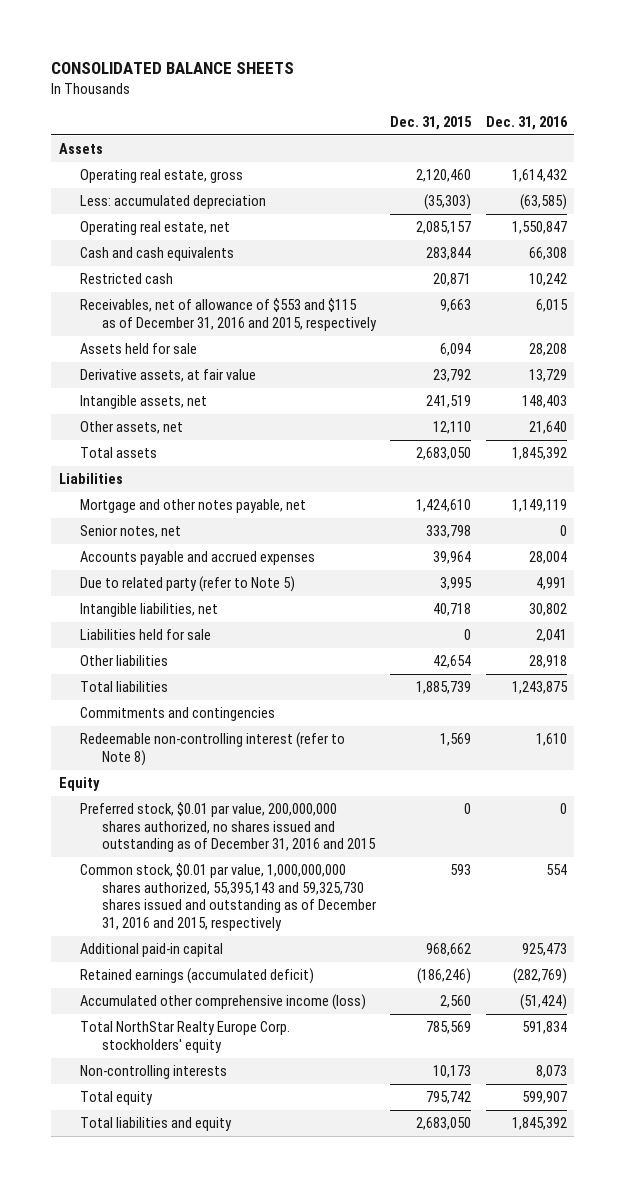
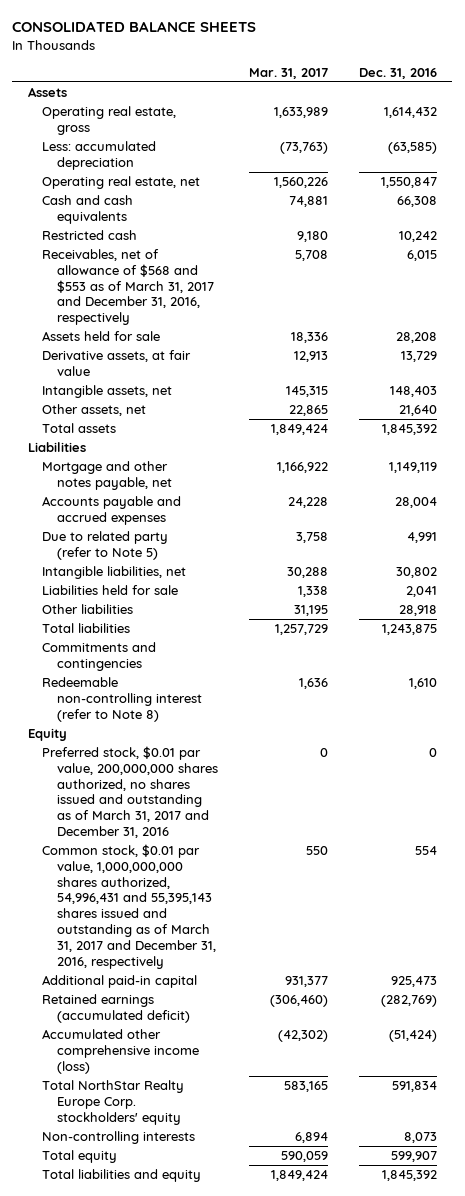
- | Dec. 31, 2015 | Dec. 31, 2016
+ | Mar. 31, 2017 | Dec. 31, 2016
- Receivables, net of allowance of $553 and $115 as of December 31, 2016 and 2015, respectively | 9,663 | 6,015
+ Receivables, net of allowance of $568 and $553 as of March 31, 2017 and December 31, 2016, respectively | 5,708 | 6,015
- Senior notes, net | 333,798 | 0
- Preferred stock, $0.01 par value, 200,000,000 shares authorized, no shares issued and outstanding as of December 31, 2016 and 2015 | 0 | 0
- Common stock, $0.01 par value, 1,000,000,000 shares authorized, 55,395,143 and 59,325,730 shares issued and outstanding as of December 31, 2016 and 2015, respectively | 593 | 554
+ Preferred stock, $0.01 par value, 200,000,000 shares authorized, no shares issued and outstanding as of March 31, 2017 and December 31, 2016 | 0 | 0
+ Common stock, $0.01 par value, 1,000,000,000 shares authorized, 54,996,431 and 55,395,143 shares issued and outstanding as of March 31, 2017 and December 31, 2016, respectively | 550 | 554

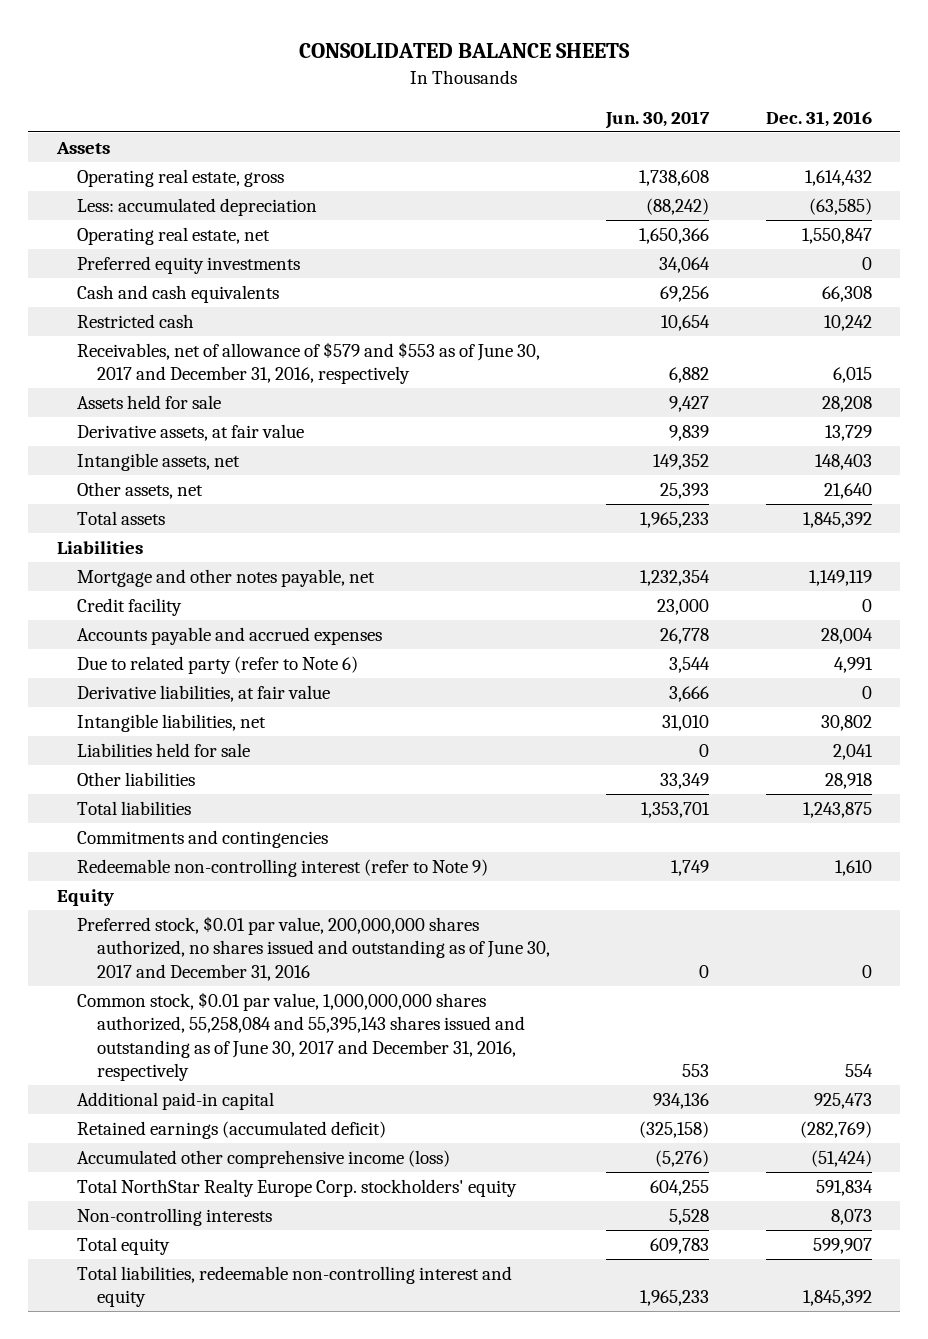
- | Mar. 31, 2017 | Dec. 31, 2016
+ | Jun. 30, 2017 | Dec. 31, 2016
+ Preferred equity investments | 34,064 | 0
- Receivables, net of allowance of $568 and $553 as of March 31, 2017 and December 31, 2016, respectively | 5,708 | 6,015
+ Receivables, net of allowance of $579 and $553 as of June 30, 2017 and December 31, 2016, respectively | 6,882 | 6,015
+ Credit facility | 23,000 | 0
- Due to related party (refer to Note 5) | 3,758 | 4,991
+ Due to related party (refer to Note 6) | 3,544 | 4,991
+ Derivative liabilities, at fair value | 3,666 | 0
- Redeemable non-controlling interest (refer to Note 8) | 1,636 | 1,610
+ Redeemable non-controlling interest (refer to Note 9) | 1,749 | 1,610
- Preferred stock, $0.01 par value, 200,000,000 shares authorized, no shares issued and outstanding as of March 31, 2017 and December 31, 2016 | 0 | 0
- Common stock, $0.01 par value, 1,000,000,000 shares authorized, 54,996,431 and 55,395,143 shares issued and outstanding as of March 31, 2017 and December 31, 2016, respectively | 550 | 554
+ Preferred stock, $0.01 par value, 200,000,000 shares authorized, no shares issued and outstanding as of June 30, 2017 and December 31, 2016 | 0 | 0
+ Common stock, $0.01 par value, 1,000,000,000 shares authorized, 55,258,084 and 55,395,143 shares issued and outstanding as of June 30, 2017 and December 31, 2016, respectively | 553 | 554
- Total liabilities and equity | 1,849,424 | 1,845,392
+ Total liabilities, redeemable non-controlling interest and equity | 1,965,233 | 1,845,392

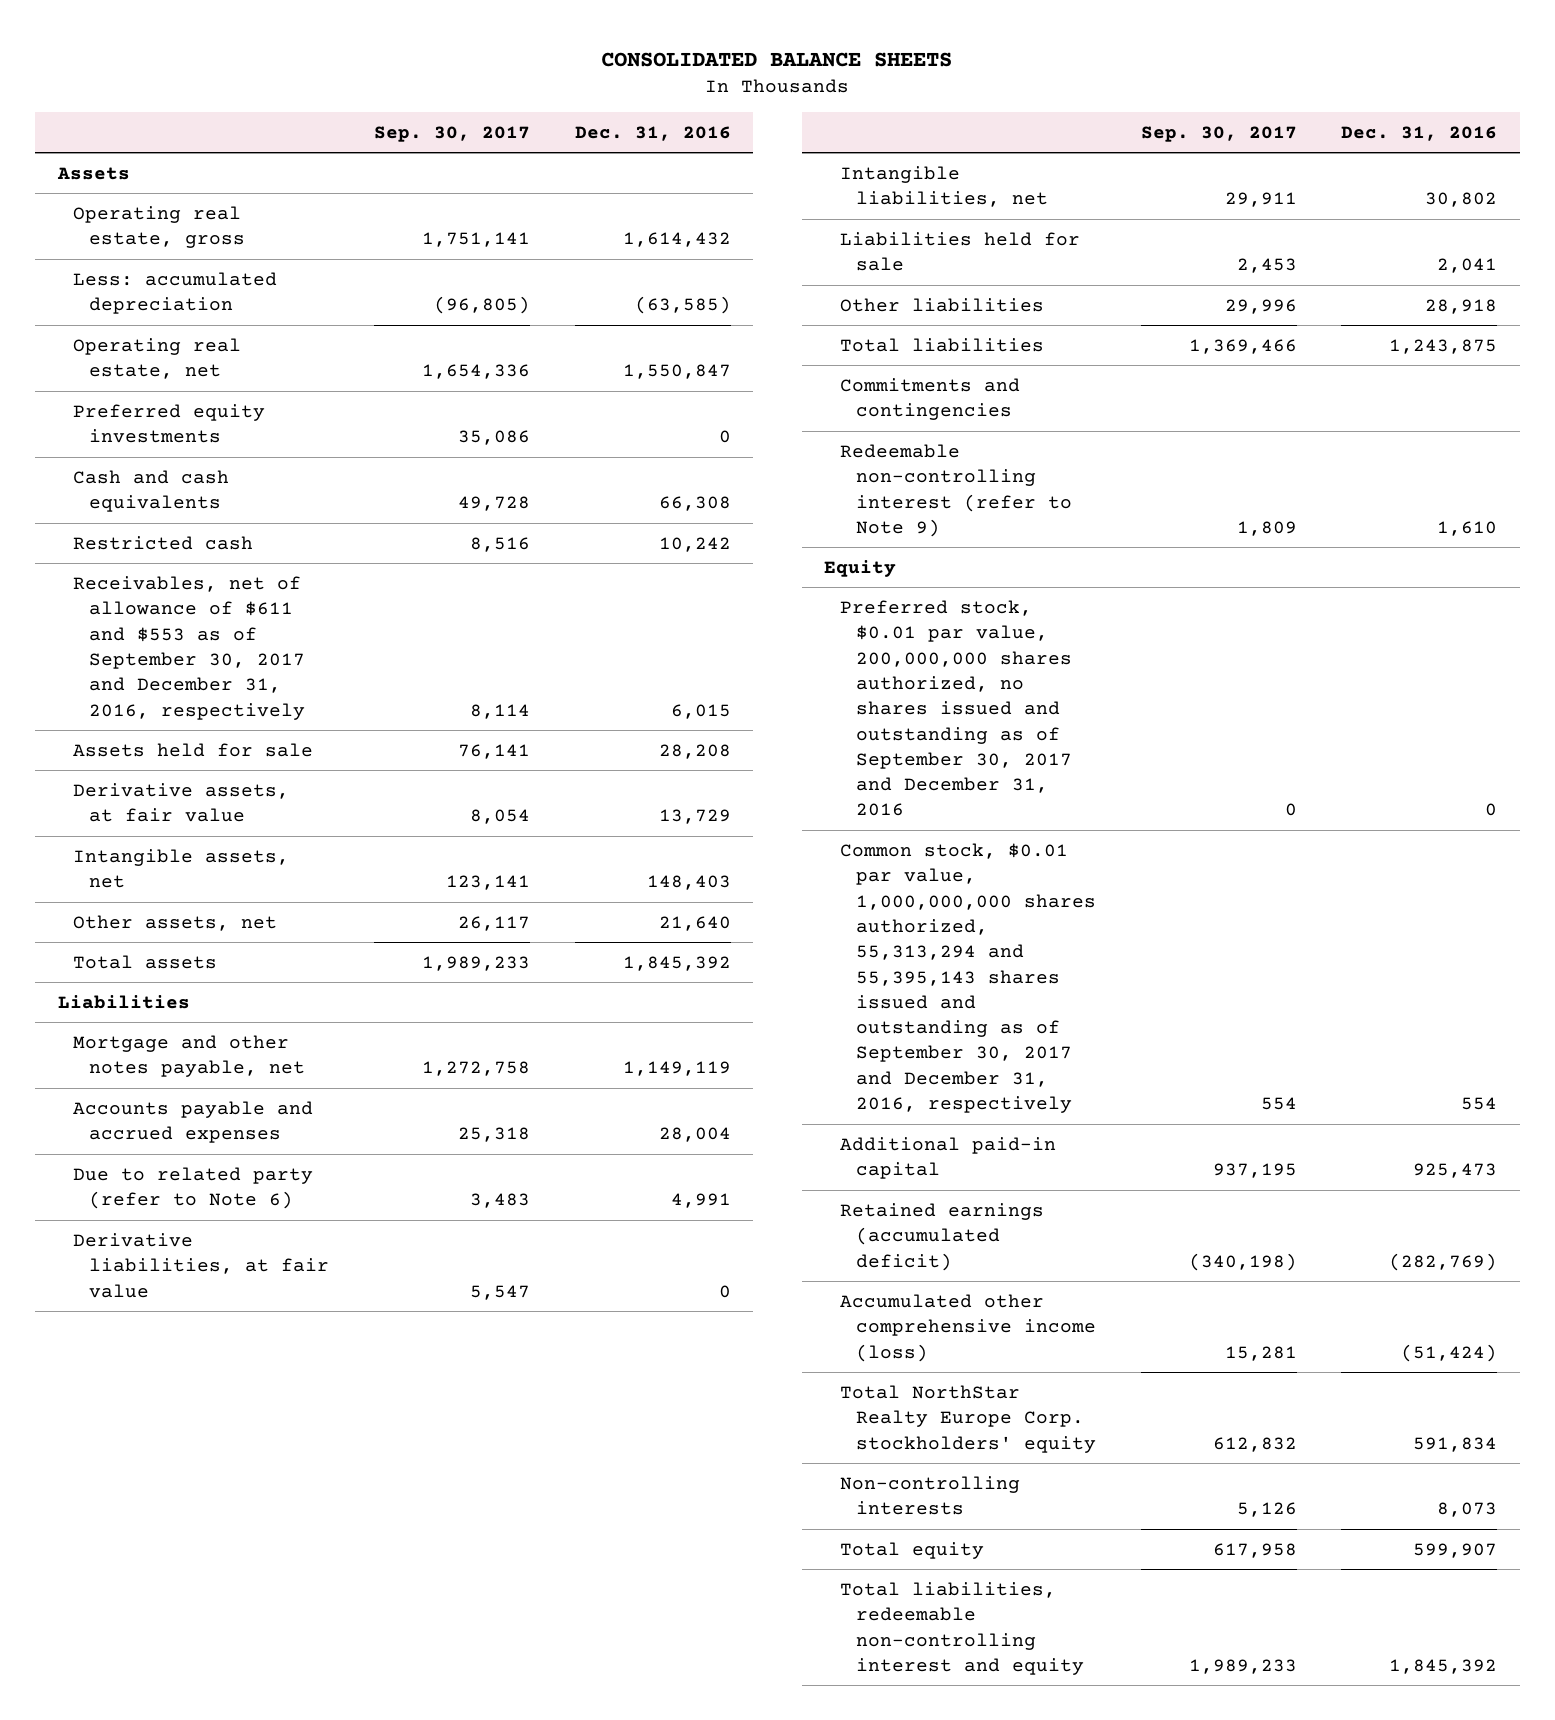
- | Jun. 30, 2017 | Dec. 31, 2016
+ | Sep. 30, 2017 | Dec. 31, 2016
- Receivables, net of allowance of $579 and $553 as of June 30, 2017 and December 31, 2016, respectively | 6,882 | 6,015
+ Receivables, net of allowance of $611 and $553 as of September 30, 2017 and December 31, 2016, respectively | 8,114 | 6,015
- Credit facility | 23,000 | 0
- Preferred stock, $0.01 par value, 200,000,000 shares authorized, no shares issued and outstanding as of June 30, 2017 and December 31, 2016 | 0 | 0
- Common stock, $0.01 par value, 1,000,000,000 shares authorized, 55,258,084 and 55,395,143 shares issued and outstanding as of June 30, 2017 and December 31, 2016, respectively | 553 | 554
+ Preferred stock, $0.01 par value, 200,000,000 shares authorized, no shares issued and outstanding as of September 30, 2017 and December 31, 2016 | 0 | 0
+ Common stock, $0.01 par value, 1,000,000,000 shares authorized, 55,313,294 and 55,395,143 shares issued and outstanding as of September 30, 2017 and December 31, 2016, respectively | 554 | 554

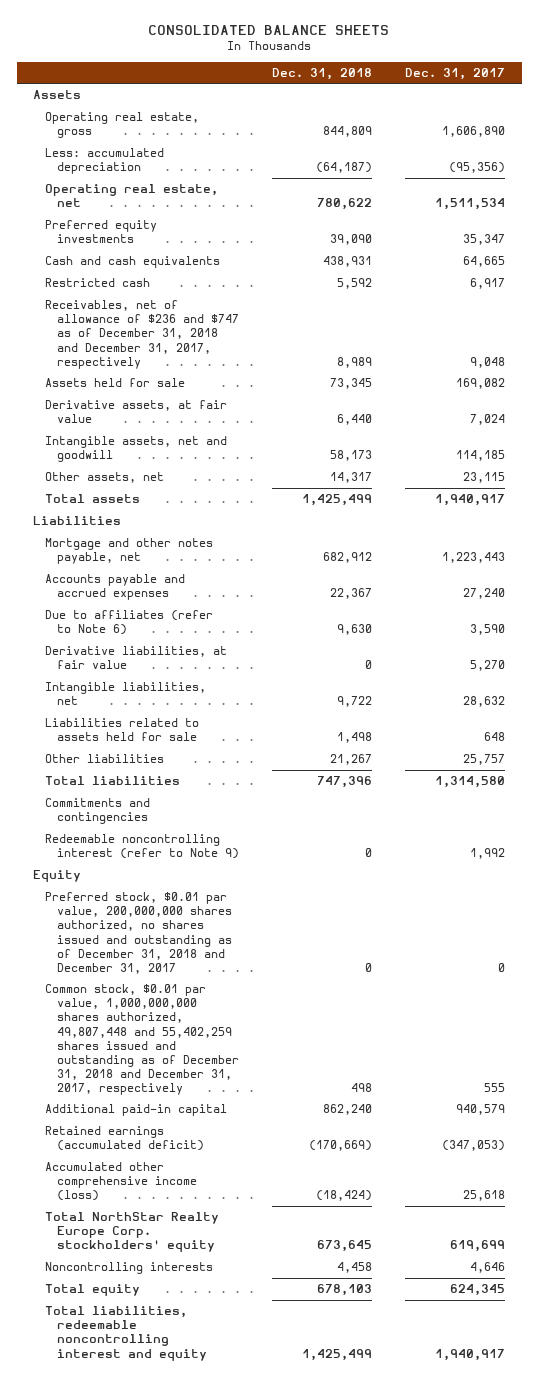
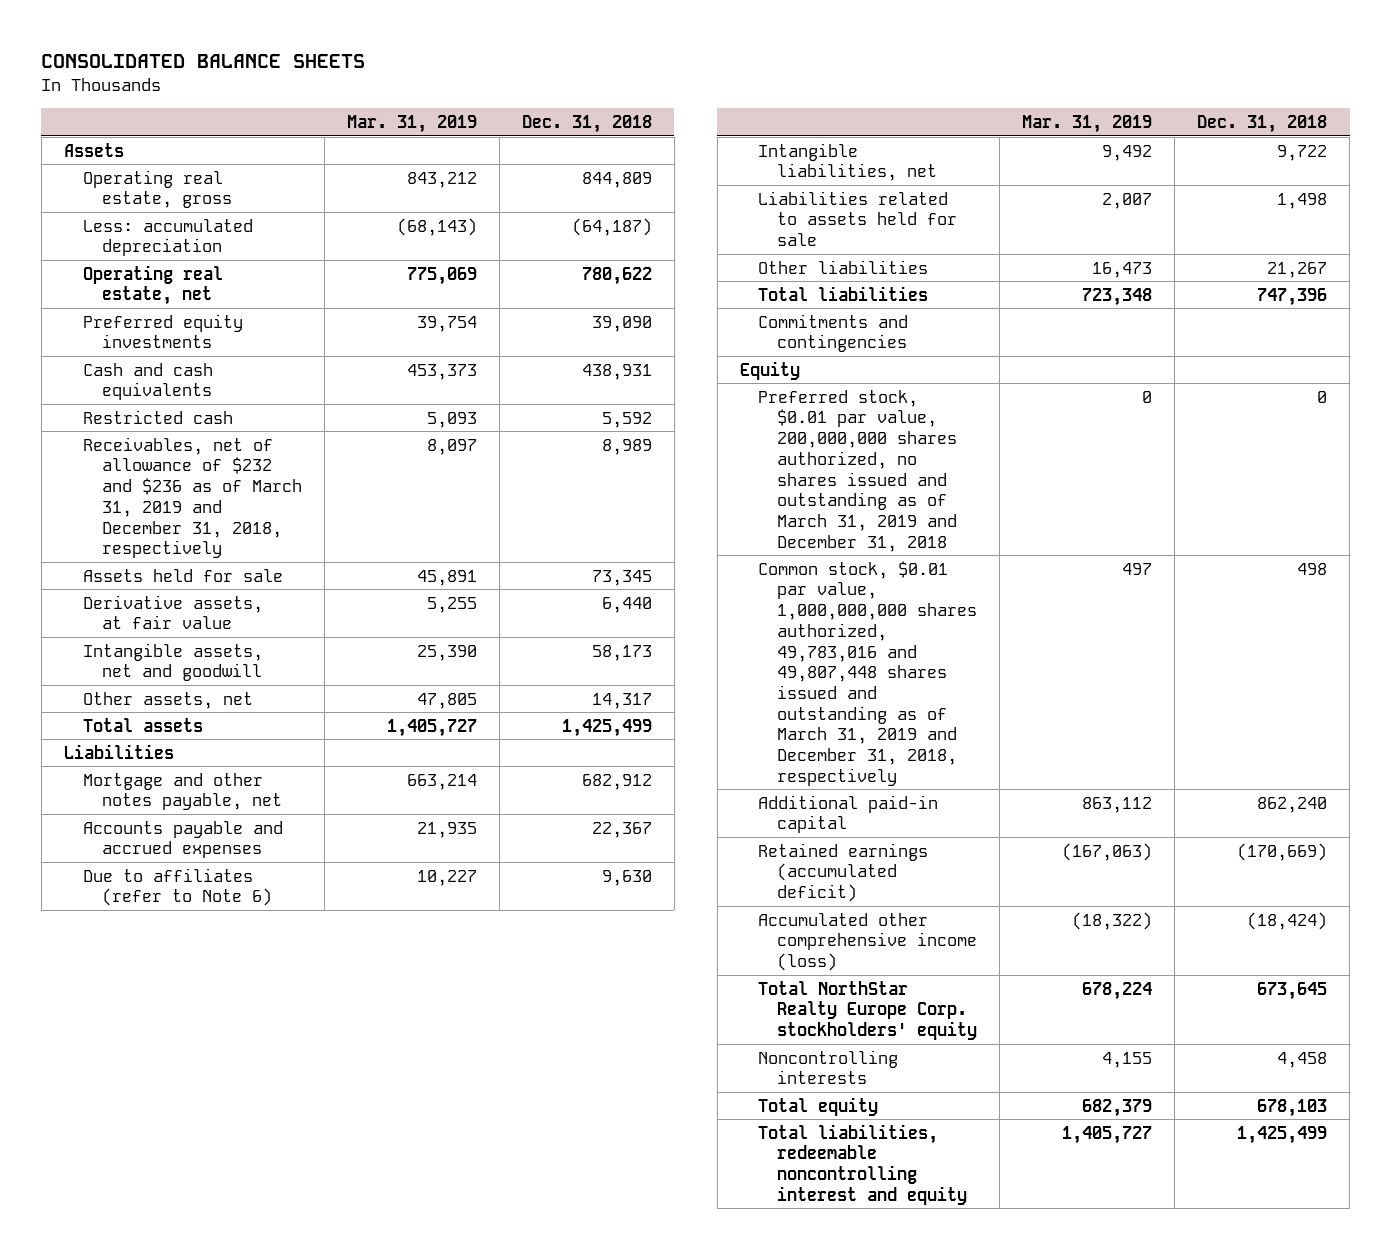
- | Dec. 31, 2018 | Dec. 31, 2017
+ | Mar. 31, 2019 | Dec. 31, 2018
- Receivables, net of allowance of $236 and $747 as of December 31, 2018 and December 31, 2017, respectively | 8,989 | 9,048
+ Receivables, net of allowance of $232 and $236 as of March 31, 2019 and December 31, 2018, respectively | 8,097 | 8,989
- Derivative liabilities, at fair value | 0 | 5,270
- Redeemable noncontrolling interest (refer to Note 9) | 0 | 1,992
- Preferred stock, $0.01 par value, 200,000,000 shares authorized, no shares issued and outstanding as of December 31, 2018 and December 31, 2017 | 0 | 0
- Common stock, $0.01 par value, 1,000,000,000 shares authorized, 49,807,448 and 55,402,259 shares issued and outstanding as of December 31, 2018 and December 31, 2017, respectively | 498 | 555
+ Preferred stock, $0.01 par value, 200,000,000 shares authorized, no shares issued and outstanding as of March 31, 2019 and December 31, 2018 | 0 | 0
+ Common stock, $0.01 par value, 1,000,000,000 shares authorized, 49,783,016 and 49,807,448 shares issued and outstanding as of March 31, 2019 and December 31, 2018, respectively | 497 | 498

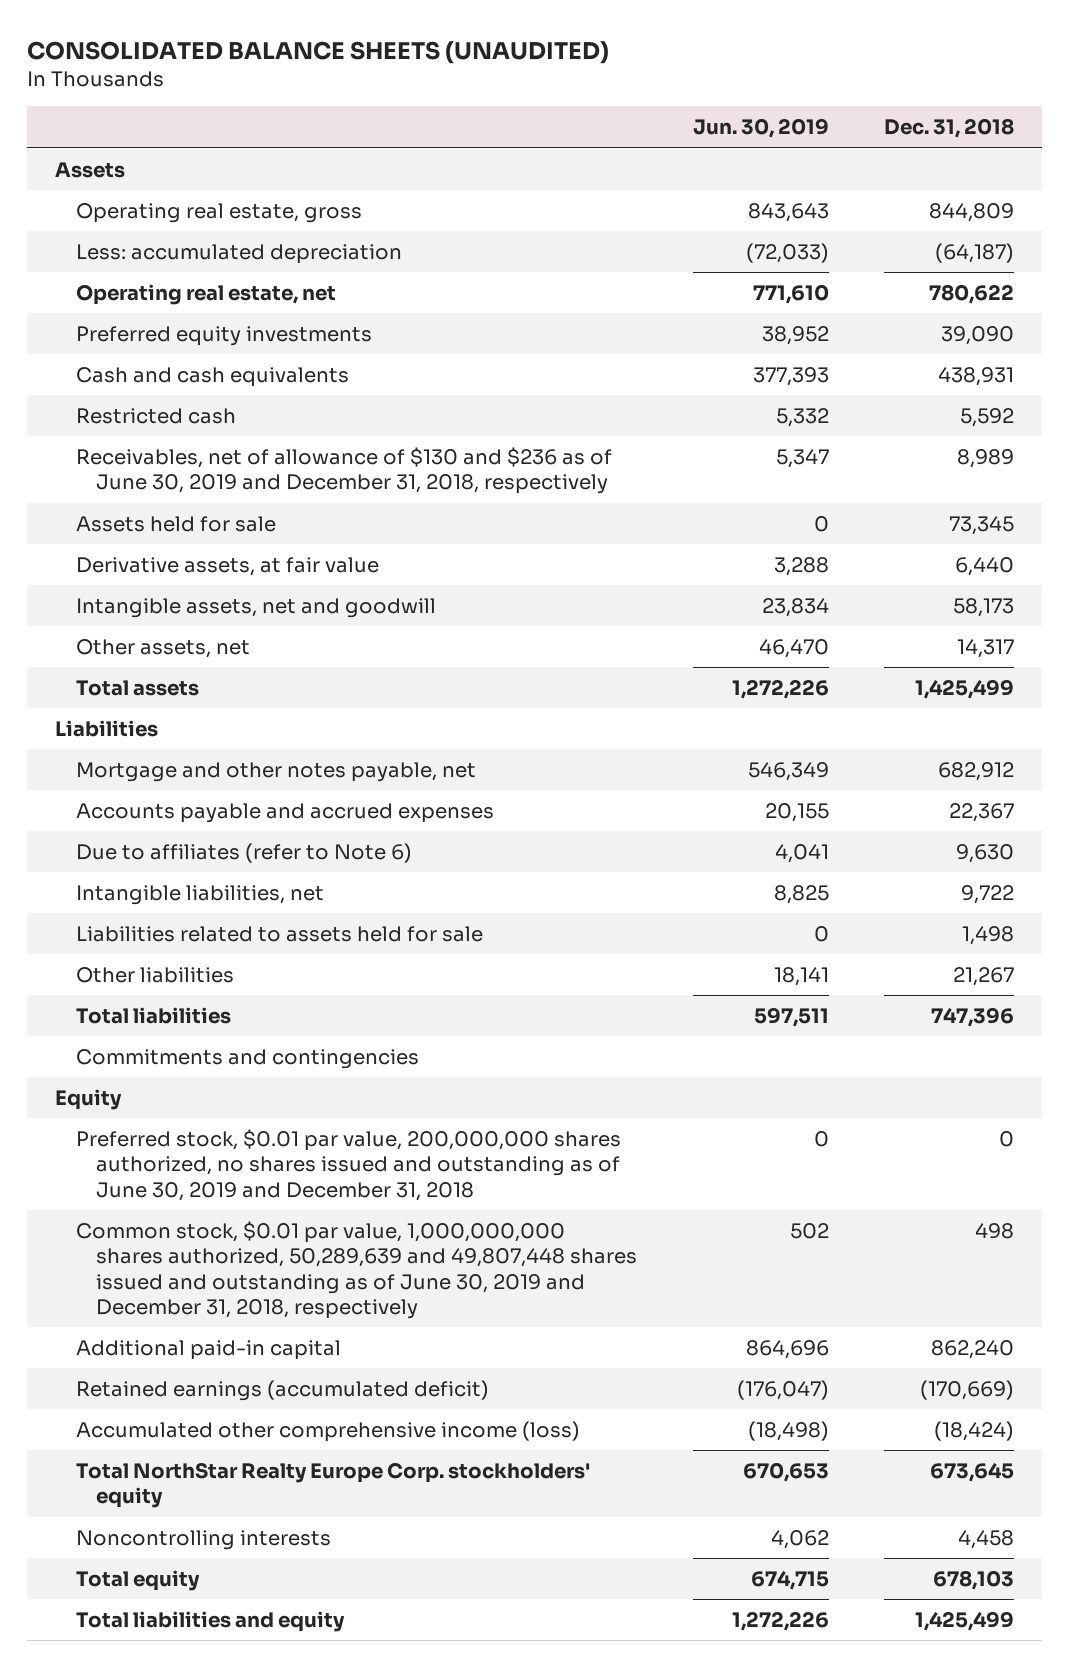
- CONSOLIDATED BALANCE SHEETS
+ CONSOLIDATED BALANCE SHEETS (UNAUDITED)
- | Mar. 31, 2019 | Dec. 31, 2018
+ | Jun. 30, 2019 | Dec. 31, 2018
- Receivables, net of allowance of $232 and $236 as of March 31, 2019 and December 31, 2018, respectively | 8,097 | 8,989
+ Receivables, net of allowance of $130 and $236 as of June 30, 2019 and December 31, 2018, respectively | 5,347 | 8,989
- Preferred stock, $0.01 par value, 200,000,000 shares authorized, no shares issued and outstanding as of March 31, 2019 and December 31, 2018 | 0 | 0
- Common stock, $0.01 par value, 1,000,000,000 shares authorized, 49,783,016 and 49,807,448 shares issued and outstanding as of March 31, 2019 and December 31, 2018, respectively | 497 | 498
+ Preferred stock, $0.01 par value, 200,000,000 shares authorized, no shares issued and outstanding as of June 30, 2019 and December 31, 2018 | 0 | 0
+ Common stock, $0.01 par value, 1,000,000,000 shares authorized, 50,289,639 and 49,807,448 shares issued and outstanding as of June 30, 2019 and December 31, 2018, respectively | 502 | 498
- Total liabilities, redeemable noncontrolling interest and equity | 1,405,727 | 1,425,499
+ Total liabilities and equity | 1,272,226 | 1,425,499

